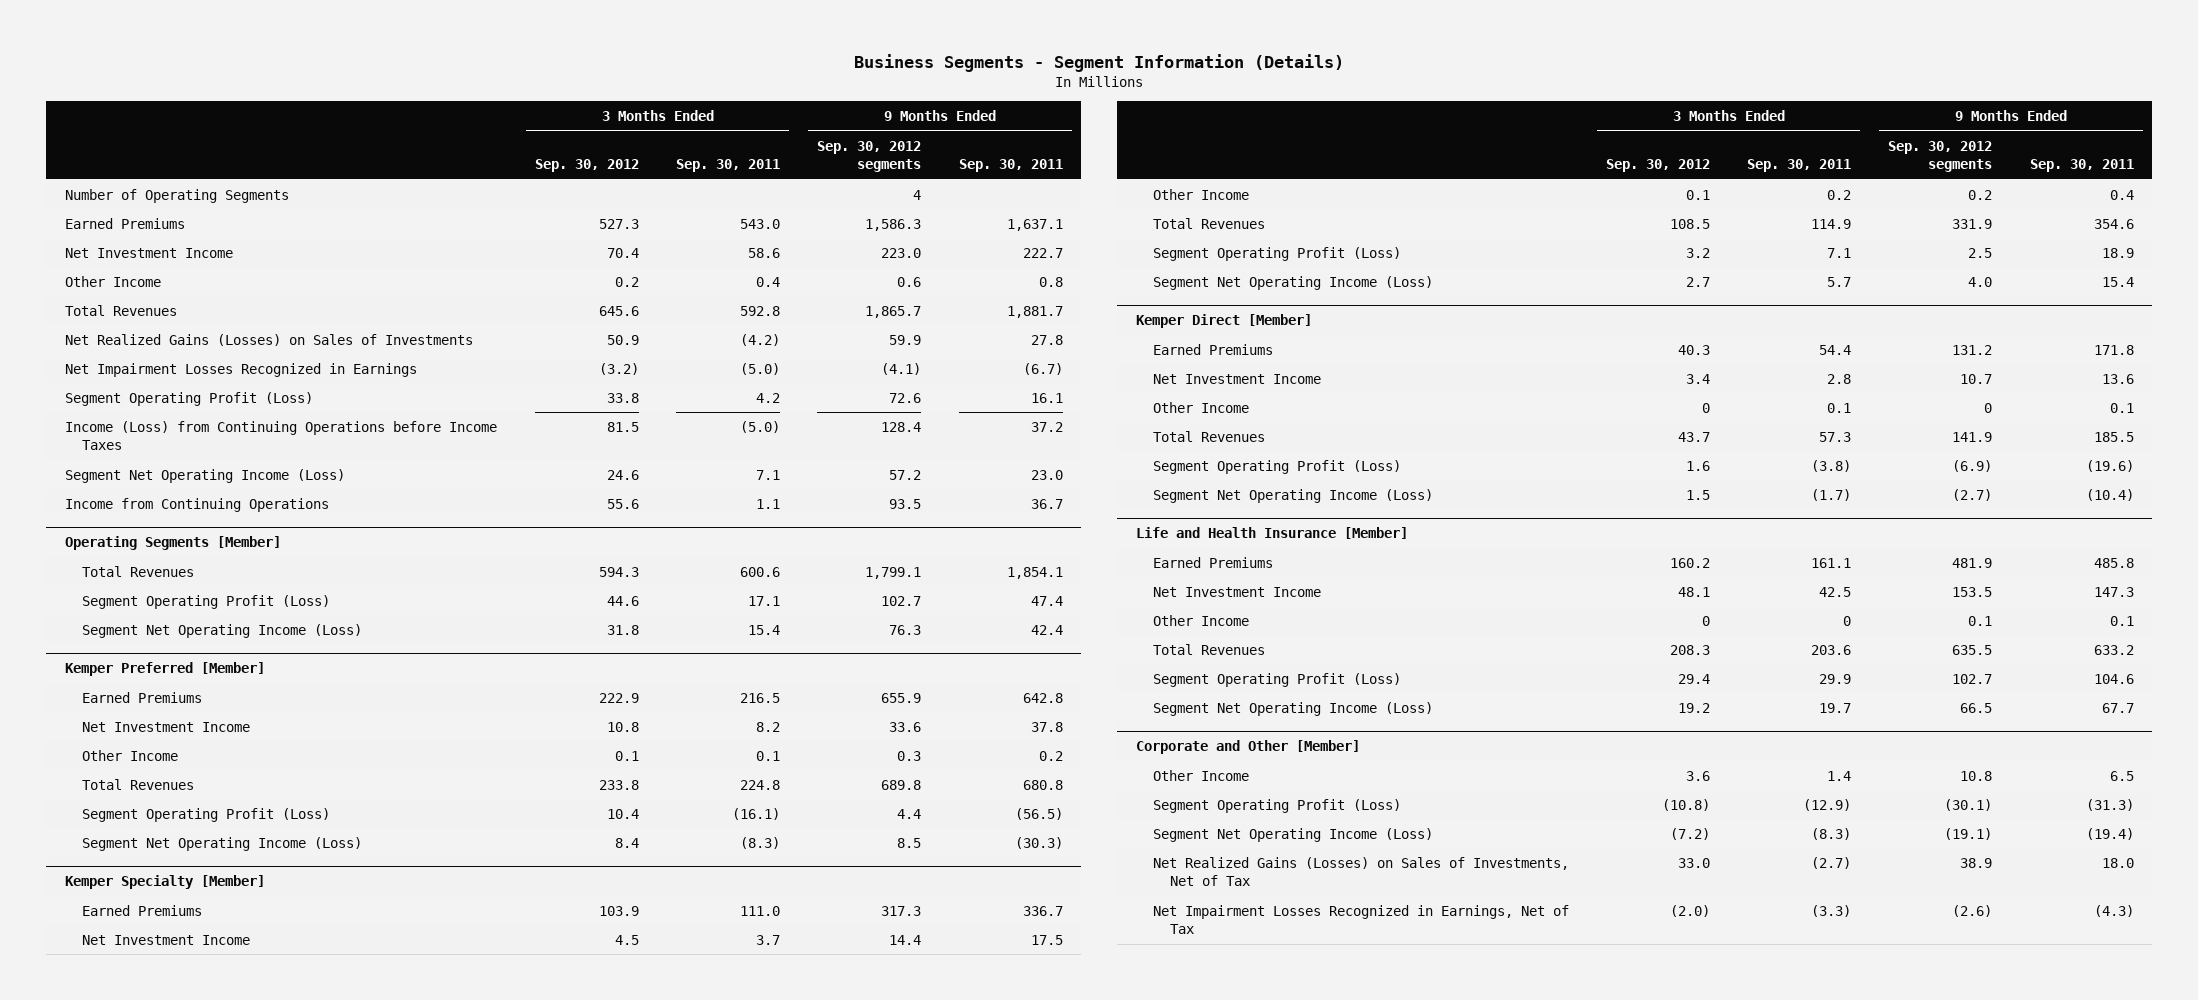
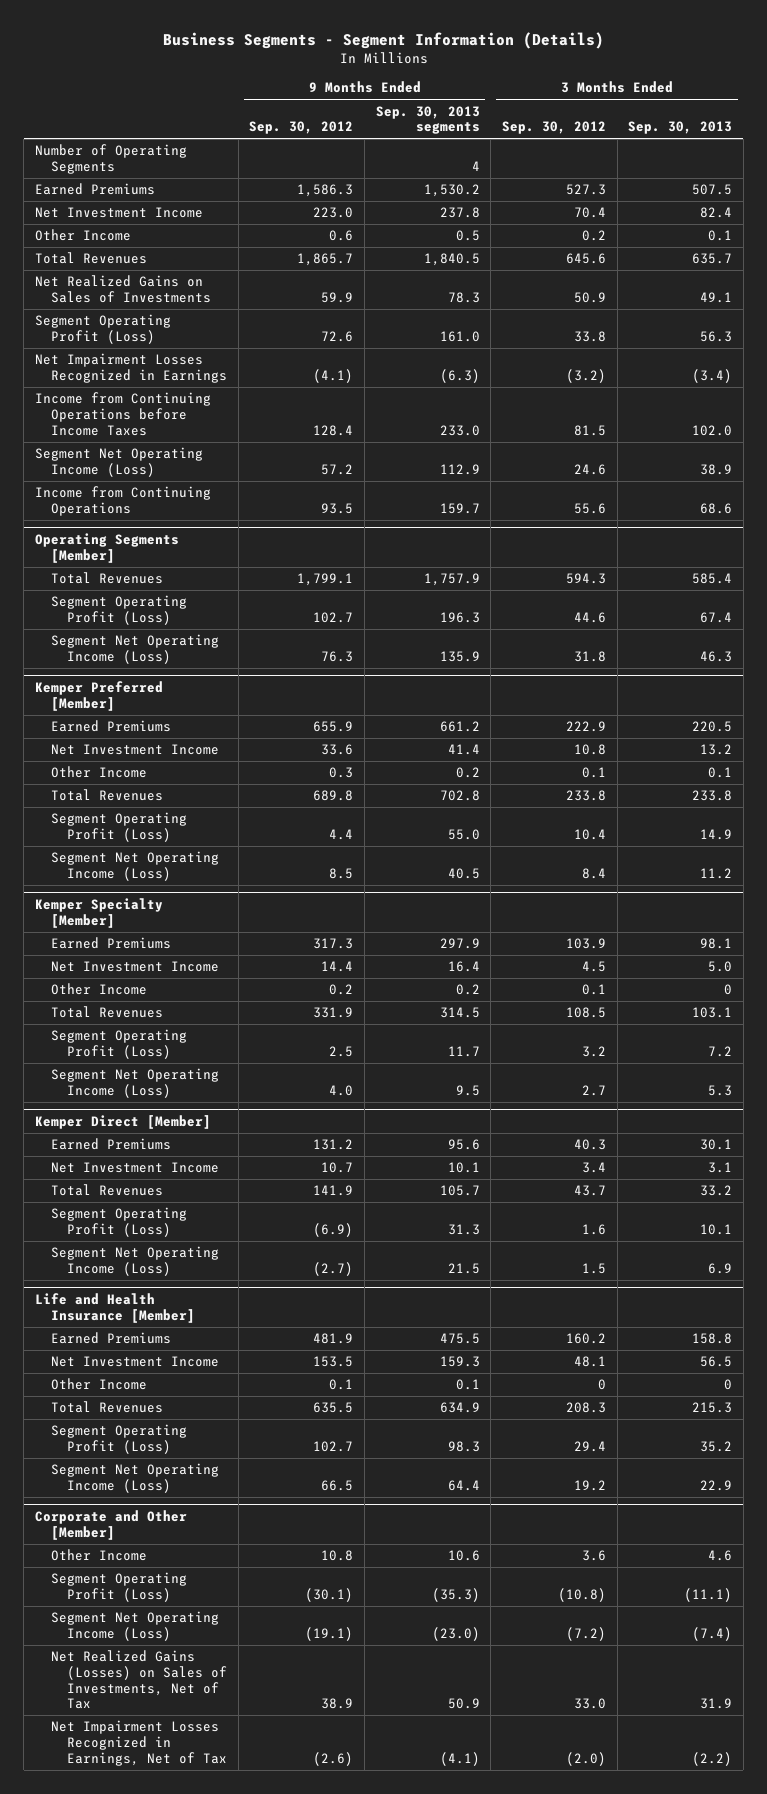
- | 3 Months Ended Sep. 30, 2012 | 3 Months Ended Sep. 30, 2011 | 9 Months Ended Sep. 30, 2012 segments | 9 Months Ended Sep. 30, 2011
+ | 9 Months Ended Sep. 30, 2012 | 9 Months Ended Sep. 30, 2013 segments | 3 Months Ended Sep. 30, 2012 | 3 Months Ended Sep. 30, 2013
- Net Realized Gains (Losses) on Sales of Investments | 50.9 | (4.2) | 59.9 | 27.8
+ Net Realized Gains on Sales of Investments | 59.9 | 78.3 | 50.9 | 49.1
- Income (Loss) from Continuing Operations before Income Taxes | 81.5 | (5.0) | 128.4 | 37.2
moved down: Net Impairment Losses Recognized in Earnings | (4.1) | (6.3) | (3.2) | (3.4)
+ Income from Continuing Operations before Income Taxes | 128.4 | 233.0 | 81.5 | 102.0
@ Kemper Direct [Member]
- Other Income | 0 | 0.1 | 0 | 0.1

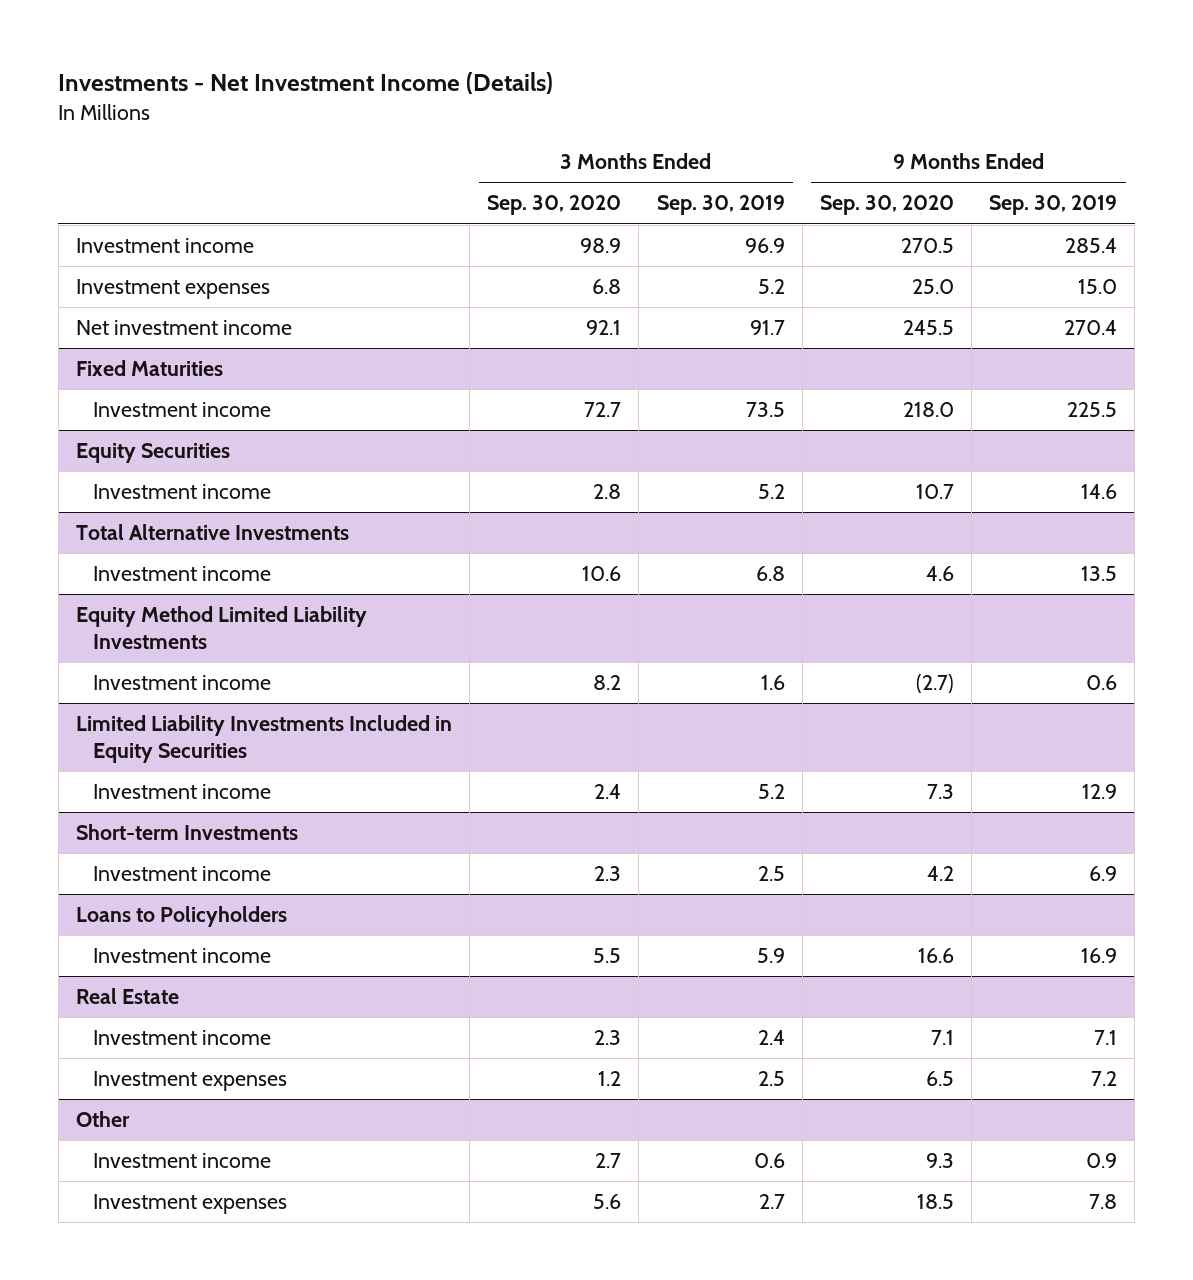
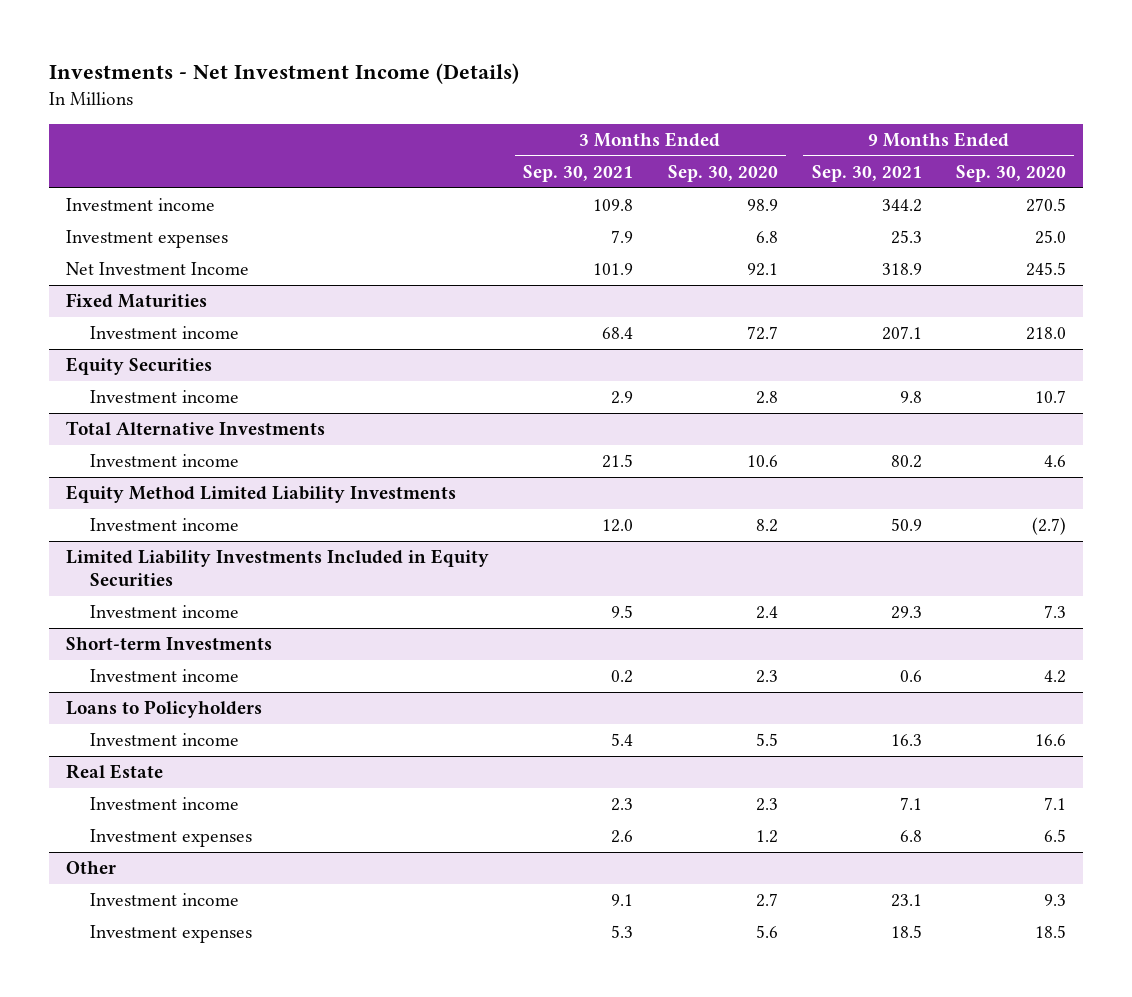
- | 3 Months Ended Sep. 30, 2020 | 3 Months Ended Sep. 30, 2019 | 9 Months Ended Sep. 30, 2020 | 9 Months Ended Sep. 30, 2019
+ | 3 Months Ended Sep. 30, 2021 | 3 Months Ended Sep. 30, 2020 | 9 Months Ended Sep. 30, 2021 | 9 Months Ended Sep. 30, 2020
- Net investment income | 92.1 | 91.7 | 245.5 | 270.4
+ Net Investment Income | 101.9 | 92.1 | 318.9 | 245.5

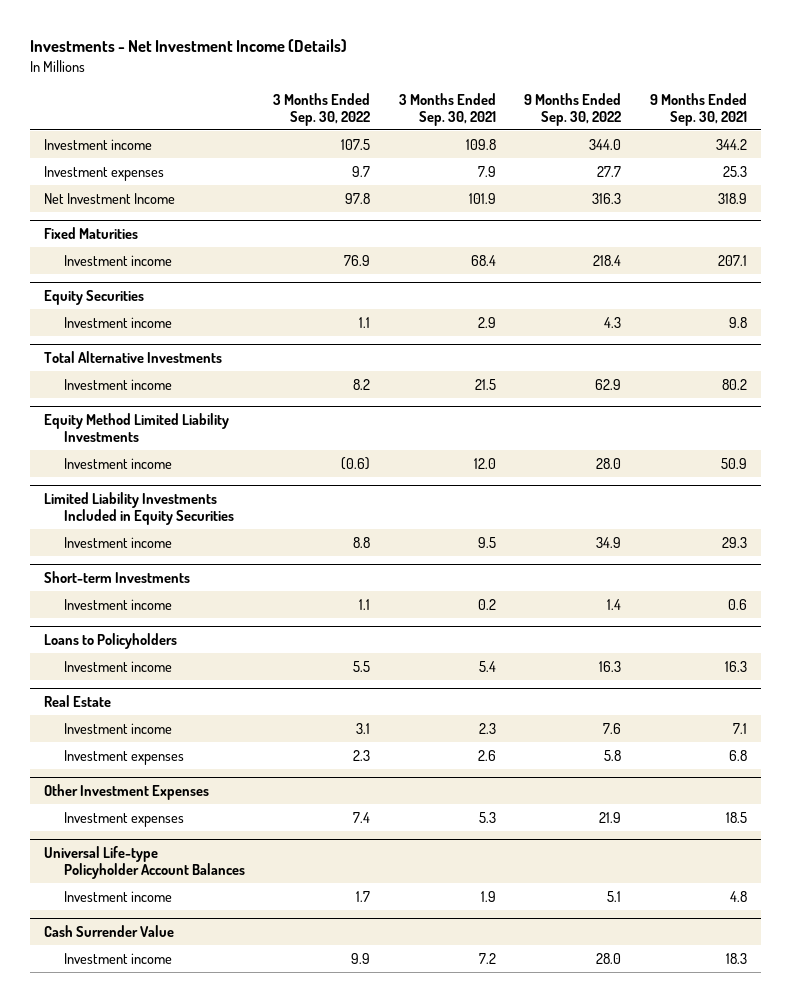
- | 3 Months Ended Sep. 30, 2021 | 3 Months Ended Sep. 30, 2020 | 9 Months Ended Sep. 30, 2021 | 9 Months Ended Sep. 30, 2020
+ | 3 Months Ended Sep. 30, 2022 | 3 Months Ended Sep. 30, 2021 | 9 Months Ended Sep. 30, 2022 | 9 Months Ended Sep. 30, 2021
- Other
- Investment income | 9.1 | 2.7 | 23.1 | 9.3
+ Other Investment Expenses
+ Universal Life-type Policyholder Account Balances
+ Investment income | 1.7 | 1.9 | 5.1 | 4.8
+ Cash Surrender Value
+ Investment income | 9.9 | 7.2 | 28.0 | 18.3

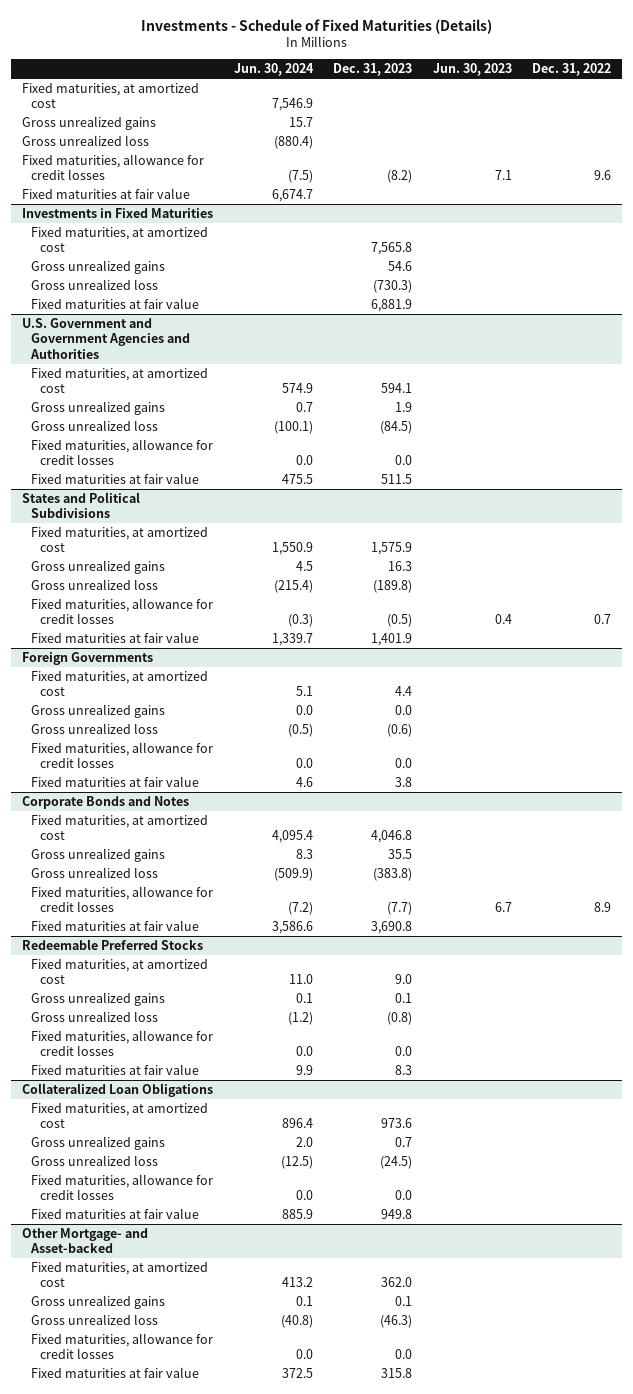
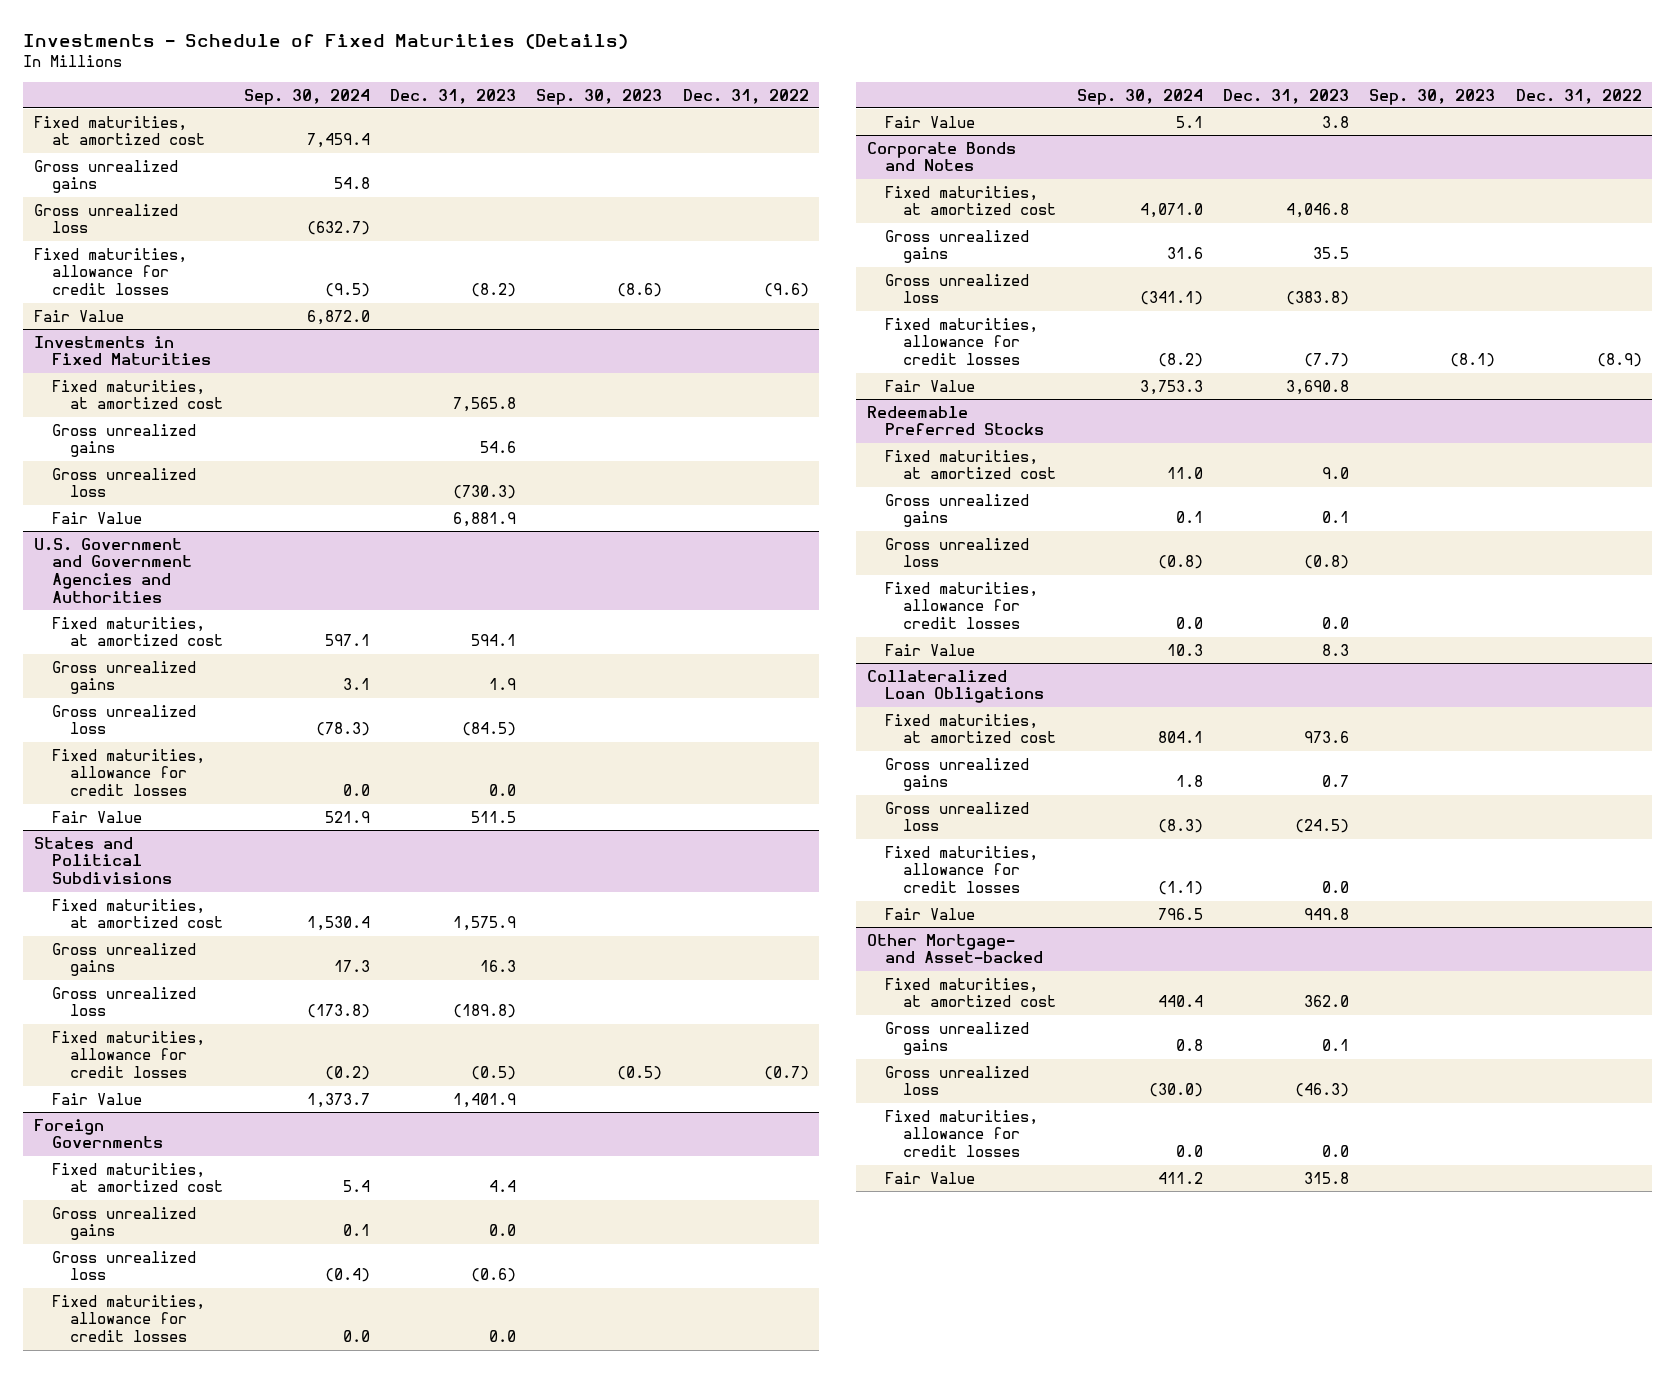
- | Jun. 30, 2024 | Dec. 31, 2023 | Jun. 30, 2023 | Dec. 31, 2022
+ | Sep. 30, 2024 | Dec. 31, 2023 | Sep. 30, 2023 | Dec. 31, 2022
- Fixed maturities, allowance for credit losses | (7.5) | (8.2) | 7.1 | 9.6
- Fixed maturities at fair value | 6,674.7 | | |
+ Fixed maturities, allowance for credit losses | (9.5) | (8.2) | (8.6) | (9.6)
+ Fair Value | 6,872.0 | | |
@ Investments in Fixed Maturities
- Fixed maturities at fair value | | 6,881.9 | |
+ Fair Value | | 6,881.9 | |
@ U.S. Government and Government Agencies and Authorities
- Fixed maturities at fair value | 475.5 | 511.5 | |
+ Fair Value | 521.9 | 511.5 | |
@ States and Political Subdivisions
- Fixed maturities, allowance for credit losses | (0.3) | (0.5) | 0.4 | 0.7
- Fixed maturities at fair value | 1,339.7 | 1,401.9 | |
+ Fixed maturities, allowance for credit losses | (0.2) | (0.5) | (0.5) | (0.7)
+ Fair Value | 1,373.7 | 1,401.9 | |
@ Foreign Governments
- Fixed maturities at fair value | 4.6 | 3.8 | |
+ Fair Value | 5.1 | 3.8 | |
@ Corporate Bonds and Notes
- Fixed maturities, allowance for credit losses | (7.2) | (7.7) | 6.7 | 8.9
- Fixed maturities at fair value | 3,586.6 | 3,690.8 | |
+ Fixed maturities, allowance for credit losses | (8.2) | (7.7) | (8.1) | (8.9)
+ Fair Value | 3,753.3 | 3,690.8 | |
@ Redeemable Preferred Stocks
- Fixed maturities at fair value | 9.9 | 8.3 | |
+ Fair Value | 10.3 | 8.3 | |
@ Collateralized Loan Obligations
- Fixed maturities at fair value | 885.9 | 949.8 | |
+ Fair Value | 796.5 | 949.8 | |
@ Other Mortgage- and Asset-backed
- Fixed maturities at fair value | 372.5 | 315.8 | |
+ Fair Value | 411.2 | 315.8 | |

